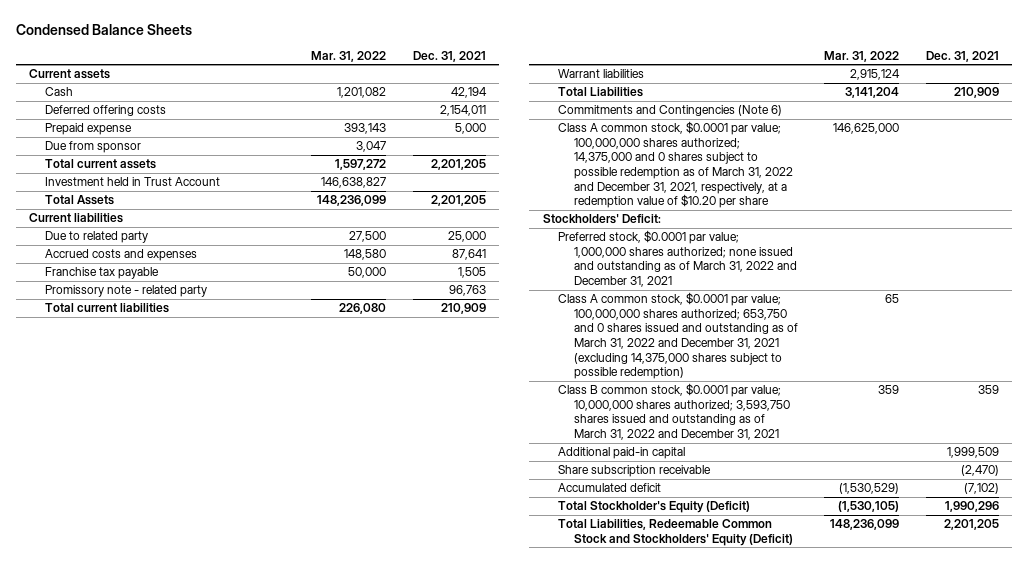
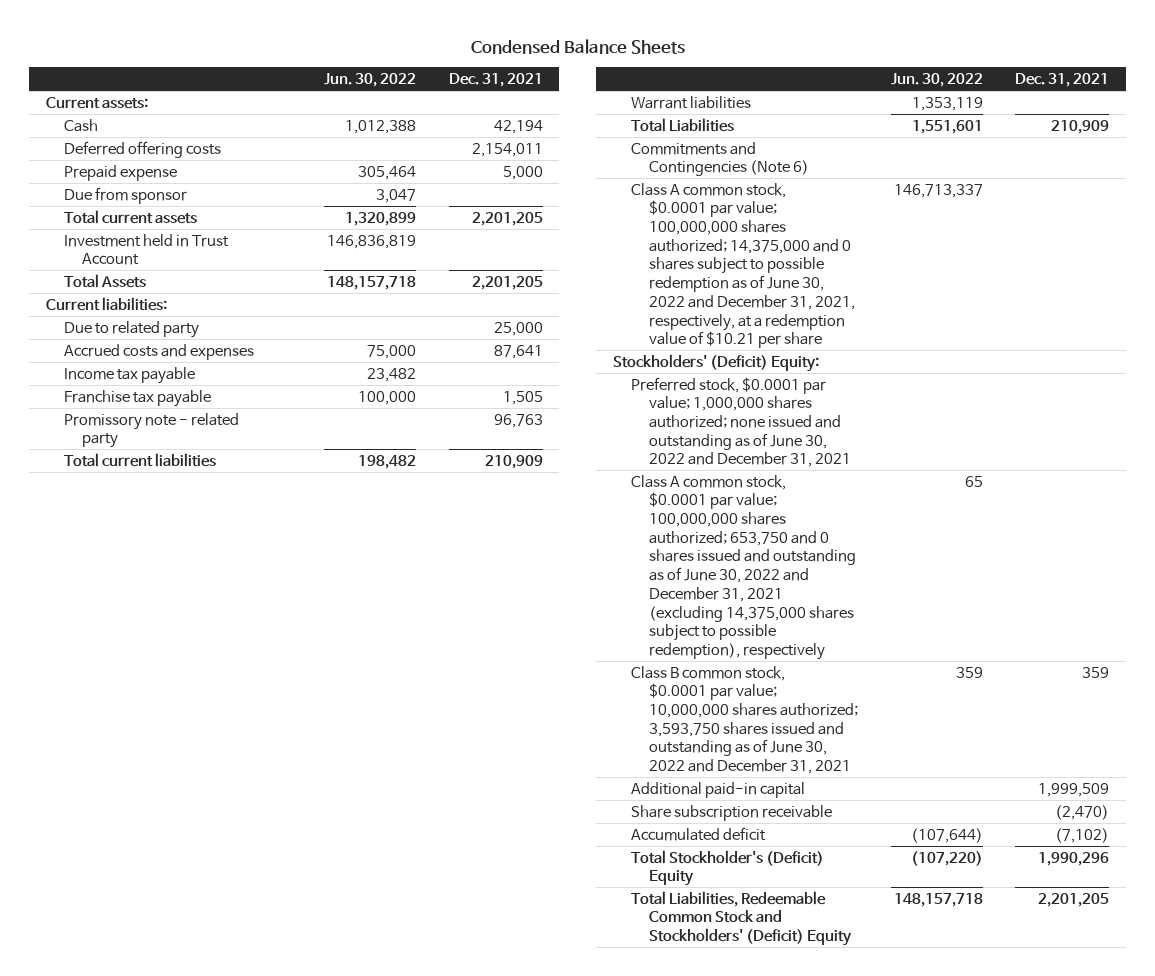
- | Mar. 31, 2022 | Dec. 31, 2021
+ | Jun. 30, 2022 | Dec. 31, 2021
- Current assets
+ Current assets:
- Current liabilities
+ Current liabilities:
+ Income tax payable | 23,482 |
- Class A common stock, $0.0001 par value; 100,000,000 shares authorized; 14,375,000 and 0 shares subject to possible redemption as of March 31, 2022 and December 31, 2021, respectively, at a redemption value of $10.20 per share | 146,625,000 |
- Stockholders' Deficit:
- Preferred stock, $0.0001 par value; 1,000,000 shares authorized; none issued and outstanding as of March 31, 2022 and December 31, 2021
- Class A common stock, $0.0001 par value; 100,000,000 shares authorized; 653,750 and 0 shares issued and outstanding as of March 31, 2022 and December 31, 2021 (excluding 14,375,000 shares subject to possible redemption) | 65 |
- Class B common stock, $0.0001 par value; 10,000,000 shares authorized; 3,593,750 shares issued and outstanding as of March 31, 2022 and December 31, 2021 | 359 | 359
+ Class A common stock, $0.0001 par value; 100,000,000 shares authorized; 14,375,000 and 0 shares subject to possible redemption as of June 30, 2022 and December 31, 2021, respectively, at a redemption value of $10.21 per share | 146,713,337 |
+ Stockholders' (Deficit) Equity:
+ Preferred stock, $0.0001 par value; 1,000,000 shares authorized; none issued and outstanding as of June 30, 2022 and December 31, 2021
+ Class A common stock, $0.0001 par value; 100,000,000 shares authorized; 653,750 and 0 shares issued and outstanding as of June 30, 2022 and December 31, 2021 (excluding 14,375,000 shares subject to possible redemption), respectively | 65 |
+ Class B common stock, $0.0001 par value; 10,000,000 shares authorized; 3,593,750 shares issued and outstanding as of June 30, 2022 and December 31, 2021 | 359 | 359
- Total Stockholder's Equity (Deficit) | (1,530,105) | 1,990,296
- Total Liabilities, Redeemable Common Stock and Stockholders' Equity (Deficit) | 148,236,099 | 2,201,205
+ Total Stockholder's (Deficit) Equity | (107,220) | 1,990,296
+ Total Liabilities, Redeemable Common Stock and Stockholders' (Deficit) Equity | 148,157,718 | 2,201,205

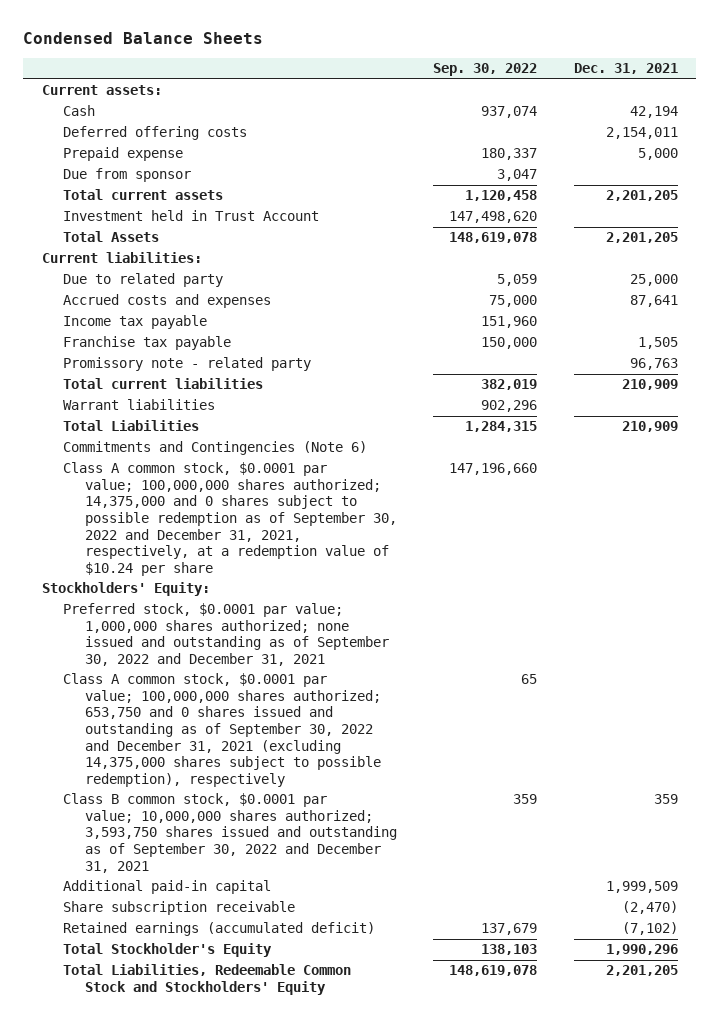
- | Jun. 30, 2022 | Dec. 31, 2021
+ | Sep. 30, 2022 | Dec. 31, 2021
- Class A common stock, $0.0001 par value; 100,000,000 shares authorized; 14,375,000 and 0 shares subject to possible redemption as of June 30, 2022 and December 31, 2021, respectively, at a redemption value of $10.21 per share | 146,713,337 |
- Stockholders' (Deficit) Equity:
- Preferred stock, $0.0001 par value; 1,000,000 shares authorized; none issued and outstanding as of June 30, 2022 and December 31, 2021
- Class A common stock, $0.0001 par value; 100,000,000 shares authorized; 653,750 and 0 shares issued and outstanding as of June 30, 2022 and December 31, 2021 (excluding 14,375,000 shares subject to possible redemption), respectively | 65 |
- Class B common stock, $0.0001 par value; 10,000,000 shares authorized; 3,593,750 shares issued and outstanding as of June 30, 2022 and December 31, 2021 | 359 | 359
+ Class A common stock, $0.0001 par value; 100,000,000 shares authorized; 14,375,000 and 0 shares subject to possible redemption as of September 30, 2022 and December 31, 2021, respectively, at a redemption value of $10.24 per share | 147,196,660 |
+ Stockholders' Equity:
+ Preferred stock, $0.0001 par value; 1,000,000 shares authorized; none issued and outstanding as of September 30, 2022 and December 31, 2021
+ Class A common stock, $0.0001 par value; 100,000,000 shares authorized; 653,750 and 0 shares issued and outstanding as of September 30, 2022 and December 31, 2021 (excluding 14,375,000 shares subject to possible redemption), respectively | 65 |
+ Class B common stock, $0.0001 par value; 10,000,000 shares authorized; 3,593,750 shares issued and outstanding as of September 30, 2022 and December 31, 2021 | 359 | 359
- Accumulated deficit | (107,644) | (7,102)
- Total Stockholder's (Deficit) Equity | (107,220) | 1,990,296
- Total Liabilities, Redeemable Common Stock and Stockholders' (Deficit) Equity | 148,157,718 | 2,201,205
+ Retained earnings (accumulated deficit) | 137,679 | (7,102)
+ Total Stockholder's Equity | 138,103 | 1,990,296
+ Total Liabilities, Redeemable Common Stock and Stockholders' Equity | 148,619,078 | 2,201,205

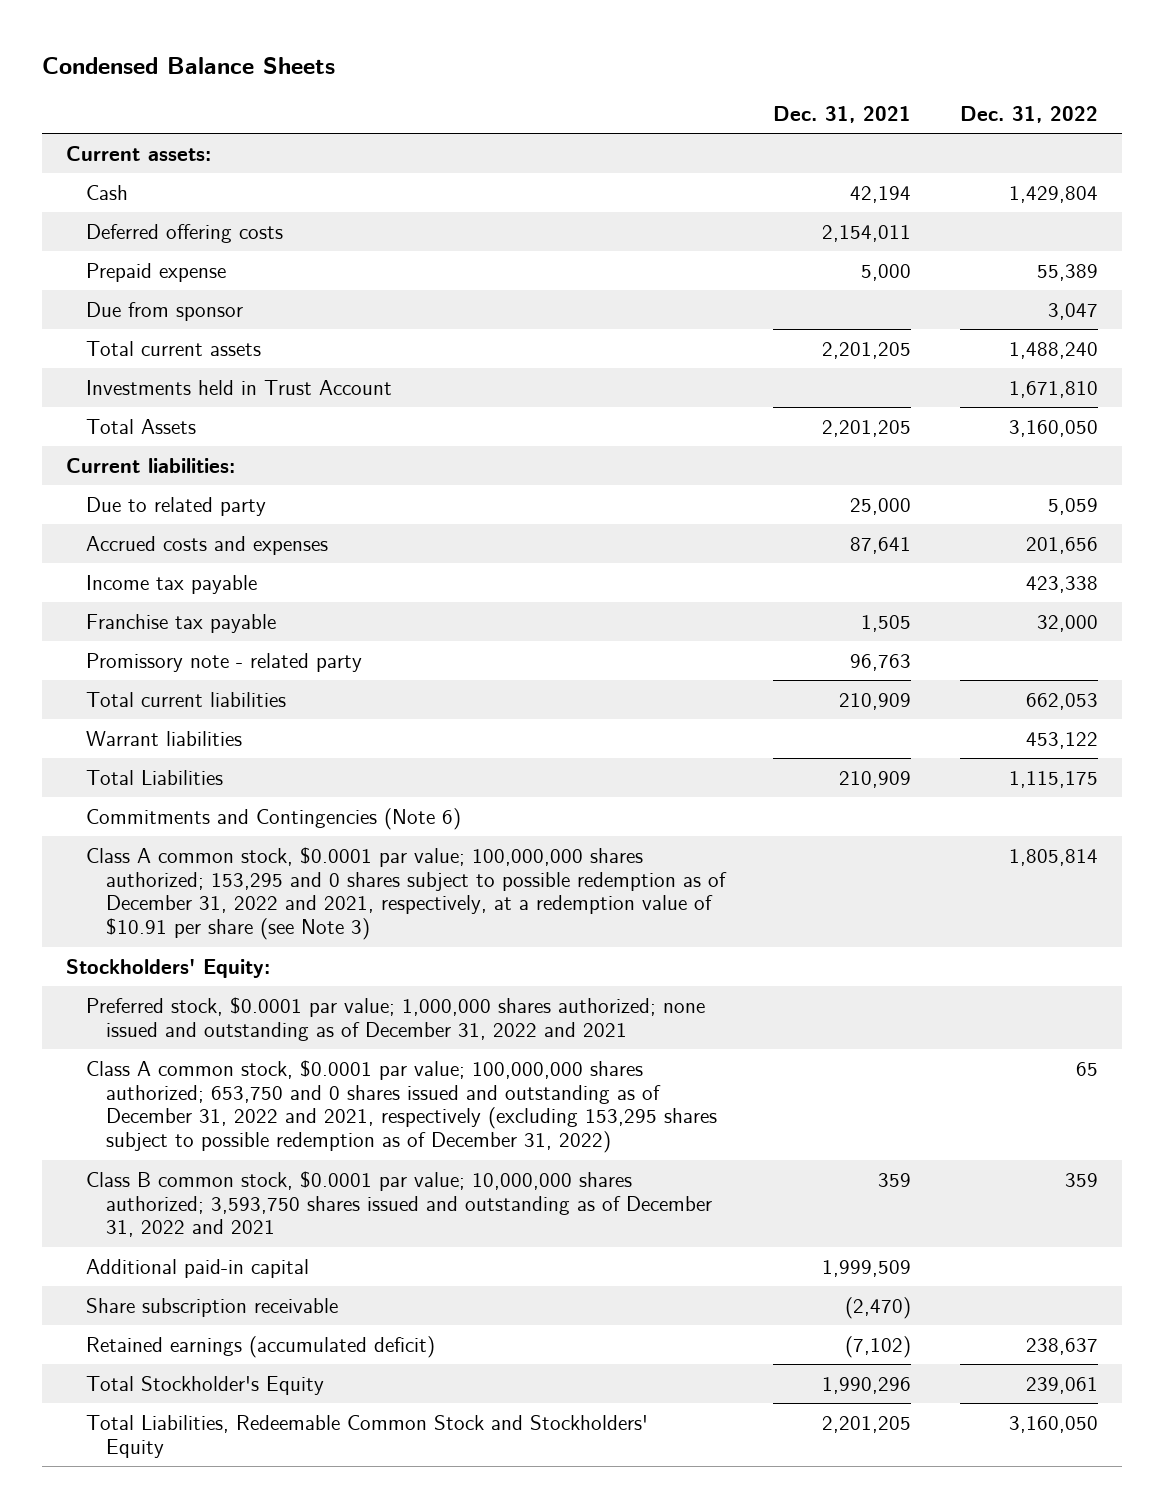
- | Sep. 30, 2022 | Dec. 31, 2021
+ | Dec. 31, 2021 | Dec. 31, 2022
- Investment held in Trust Account | 147,498,620 |
+ Investments held in Trust Account | | 1,671,810
- Class A common stock, $0.0001 par value; 100,000,000 shares authorized; 14,375,000 and 0 shares subject to possible redemption as of September 30, 2022 and December 31, 2021, respectively, at a redemption value of $10.24 per share | 147,196,660 |
+ Class A common stock, $0.0001 par value; 100,000,000 shares authorized; 153,295 and 0 shares subject to possible redemption as of December 31, 2022 and 2021, respectively, at a redemption value of $10.91 per share (see Note 3) | | 1,805,814
- Preferred stock, $0.0001 par value; 1,000,000 shares authorized; none issued and outstanding as of September 30, 2022 and December 31, 2021
- Class A common stock, $0.0001 par value; 100,000,000 shares authorized; 653,750 and 0 shares issued and outstanding as of September 30, 2022 and December 31, 2021 (excluding 14,375,000 shares subject to possible redemption), respectively | 65 |
- Class B common stock, $0.0001 par value; 10,000,000 shares authorized; 3,593,750 shares issued and outstanding as of September 30, 2022 and December 31, 2021 | 359 | 359
+ Preferred stock, $0.0001 par value; 1,000,000 shares authorized; none issued and outstanding as of December 31, 2022 and 2021
+ Class A common stock, $0.0001 par value; 100,000,000 shares authorized; 653,750 and 0 shares issued and outstanding as of December 31, 2022 and 2021, respectively (excluding 153,295 shares subject to possible redemption as of December 31, 2022) | | 65
+ Class B common stock, $0.0001 par value; 10,000,000 shares authorized; 3,593,750 shares issued and outstanding as of December 31, 2022 and 2021 | 359 | 359

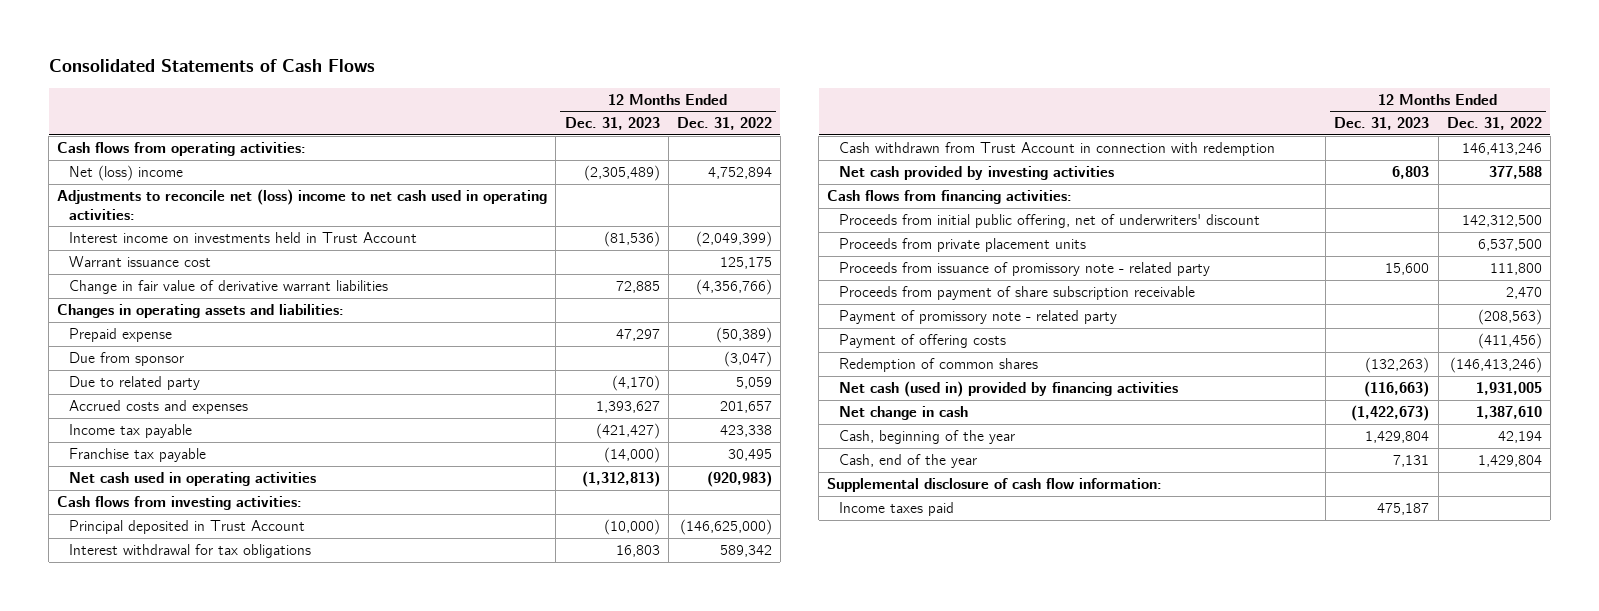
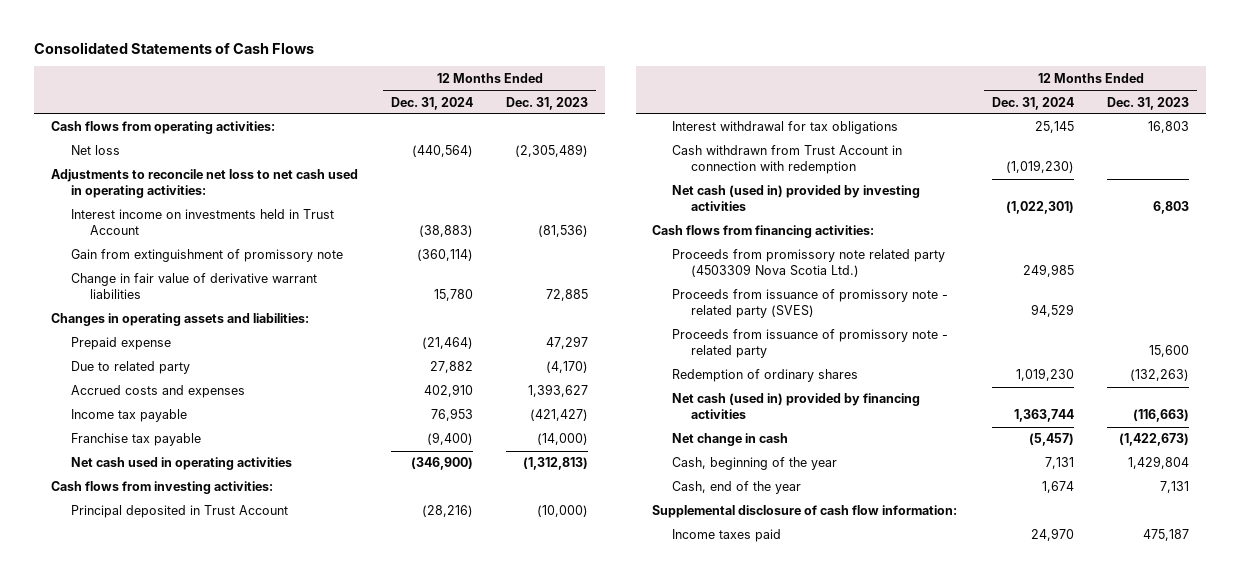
- | 12 Months Ended Dec. 31, 2023 | 12 Months Ended Dec. 31, 2022
+ | 12 Months Ended Dec. 31, 2024 | 12 Months Ended Dec. 31, 2023
- Net (loss) income | (2,305,489) | 4,752,894
- Adjustments to reconcile net (loss) income to net cash used in operating activities:
+ Net loss | (440,564) | (2,305,489)
+ Adjustments to reconcile net loss to net cash used in operating activities:
- Warrant issuance cost | | 125,175
+ Gain from extinguishment of promissory note | (360,114) |
- Due from sponsor | | (3,047)
- Net cash provided by investing activities | 6,803 | 377,588
+ Net cash (used in) provided by investing activities | (1,022,301) | 6,803
- Proceeds from initial public offering, net of underwriters' discount | | 142,312,500
- Proceeds from private placement units | | 6,537,500
+ Proceeds from promissory note related party (4503309 Nova Scotia Ltd.) | 249,985 |
+ Proceeds from issuance of promissory note - related party (SVES) | 94,529 |
- Proceeds from payment of share subscription receivable | | 2,470
- Payment of promissory note - related party | | (208,563)
- Payment of offering costs | | (411,456)
- Redemption of common shares | (132,263) | (146,413,246)
+ Redemption of ordinary shares | 1,019,230 | (132,263)

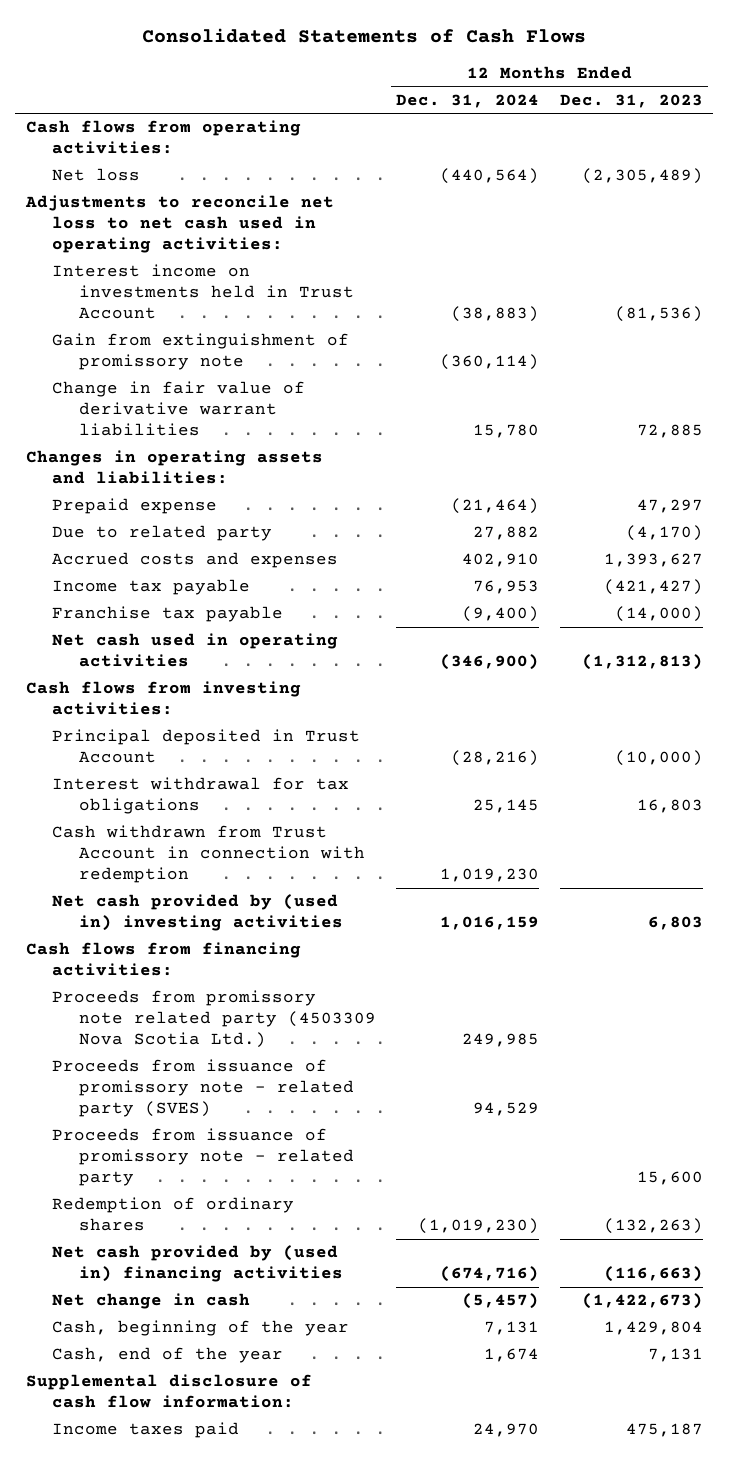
- Cash withdrawn from Trust Account in connection with redemption | (1,019,230) |
- Net cash (used in) provided by investing activities | (1,022,301) | 6,803
+ Cash withdrawn from Trust Account in connection with redemption | 1,019,230 |
+ Net cash provided by (used in) investing activities | 1,016,159 | 6,803
- Redemption of ordinary shares | 1,019,230 | (132,263)
- Net cash (used in) provided by financing activities | 1,363,744 | (116,663)
+ Redemption of ordinary shares | (1,019,230) | (132,263)
+ Net cash provided by (used in) financing activities | (674,716) | (116,663)

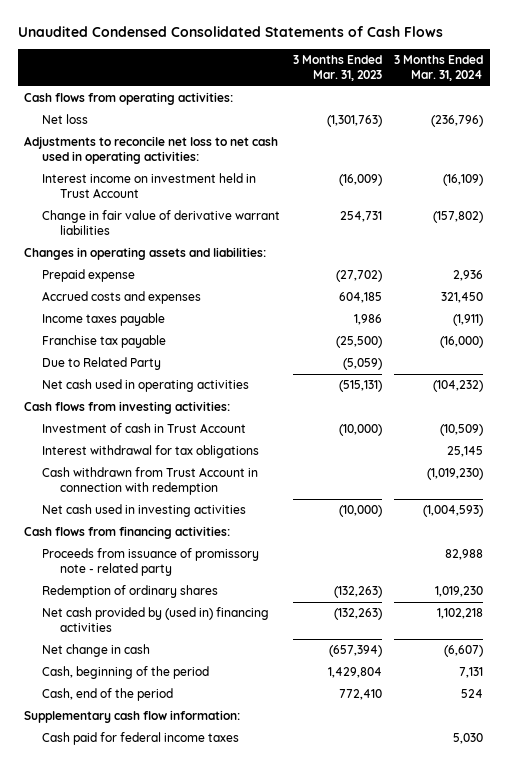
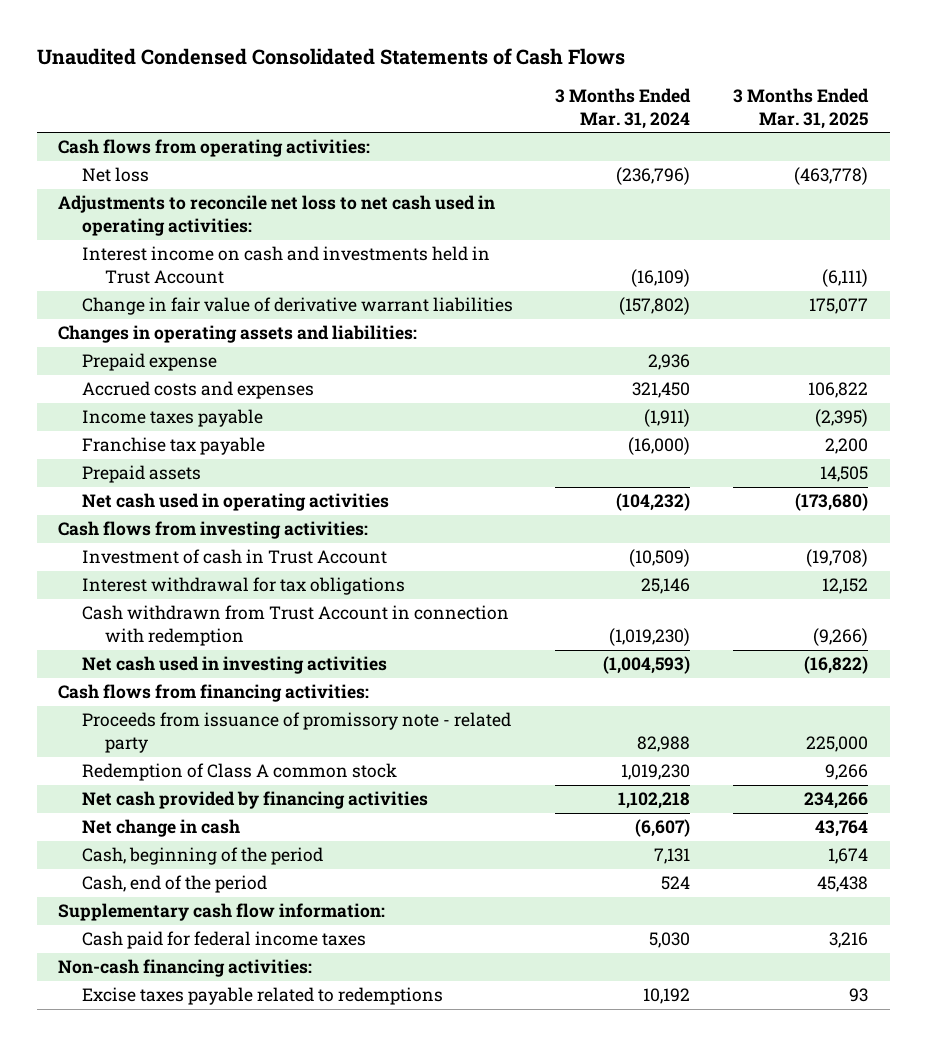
- | 3 Months Ended Mar. 31, 2023 | 3 Months Ended Mar. 31, 2024
+ | 3 Months Ended Mar. 31, 2024 | 3 Months Ended Mar. 31, 2025
- Interest income on investment held in Trust Account | (16,009) | (16,109)
+ Interest income on cash and investments held in Trust Account | (16,109) | (6,111)
- Due to Related Party | (5,059) |
+ Prepaid assets | | 14,505
- Interest withdrawal for tax obligations | | 25,145
+ Interest withdrawal for tax obligations | 25,146 | 12,152
- Redemption of ordinary shares | (132,263) | 1,019,230
- Net cash provided by (used in) financing activities | (132,263) | 1,102,218
+ Redemption of Class A common stock | 1,019,230 | 9,266
+ Net cash provided by financing activities | 1,102,218 | 234,266
+ Non-cash financing activities:
+ Excise taxes payable related to redemptions | 10,192 | 93

